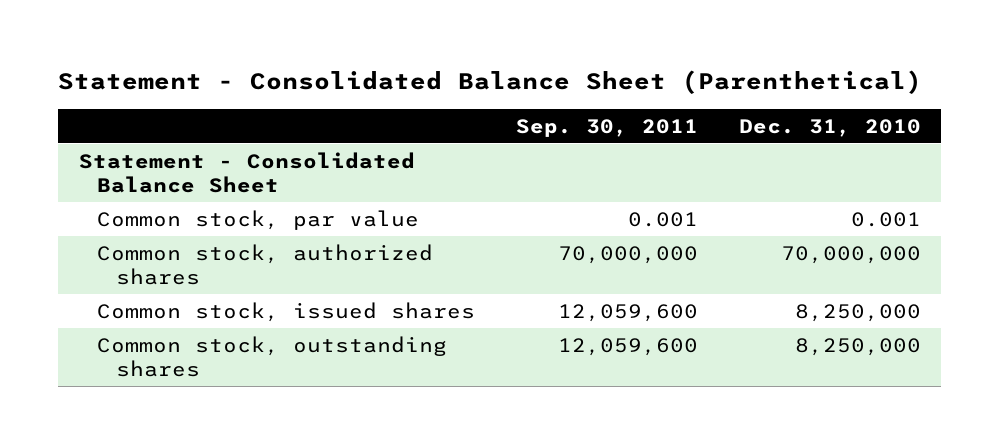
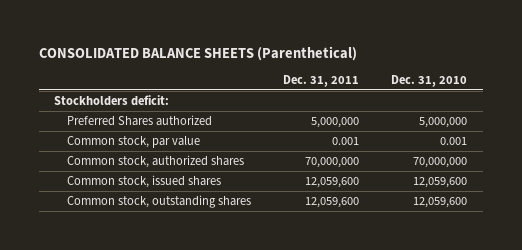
- Statement - Consolidated Balance Sheet (Parenthetical)
+ CONSOLIDATED BALANCE SHEETS (Parenthetical)
- | Sep. 30, 2011 | Dec. 31, 2010
+ | Dec. 31, 2011 | Dec. 31, 2010
- Statement - Consolidated Balance Sheet
+ Stockholders deficit:
+ Preferred Shares authorized | 5,000,000 | 5,000,000
- Common stock, issued shares | 12,059,600 | 8,250,000
- Common stock, outstanding shares | 12,059,600 | 8,250,000
+ Common stock, issued shares | 12,059,600 | 12,059,600
+ Common stock, outstanding shares | 12,059,600 | 12,059,600

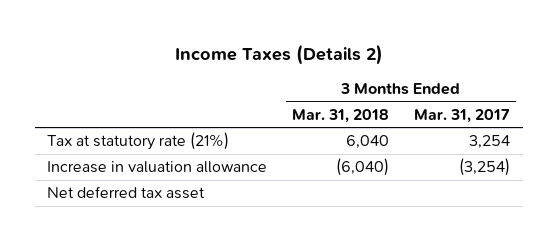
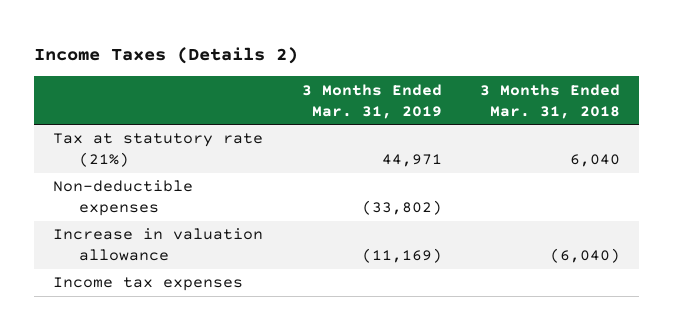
- | 3 Months Ended Mar. 31, 2018 | 3 Months Ended Mar. 31, 2017
+ | 3 Months Ended Mar. 31, 2019 | 3 Months Ended Mar. 31, 2018
+ Non-deductible expenses | (33,802) |
- Net deferred tax asset
+ Income tax expenses

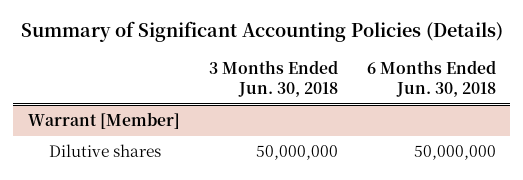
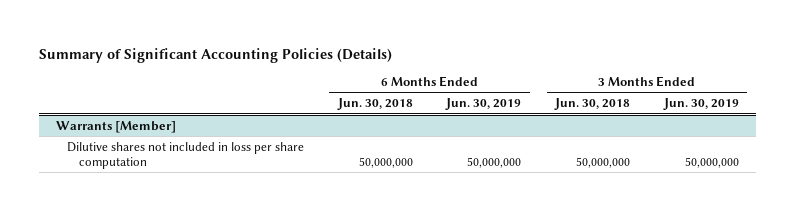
- | 3 Months Ended Jun. 30, 2018 | 6 Months Ended Jun. 30, 2018
+ | 6 Months Ended Jun. 30, 2018 | 6 Months Ended Jun. 30, 2019 | 3 Months Ended Jun. 30, 2018 | 3 Months Ended Jun. 30, 2019
- Warrant [Member]
- Dilutive shares | 50,000,000 | 50,000,000
+ Warrants [Member]
+ Dilutive shares not included in loss per share computation | 50,000,000 | 50,000,000 | 50,000,000 | 50,000,000

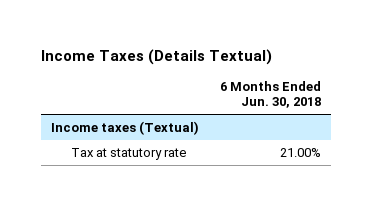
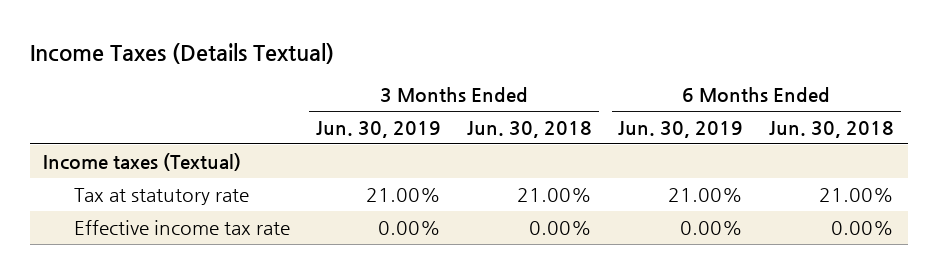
- | 6 Months Ended Jun. 30, 2018
+ | 3 Months Ended Jun. 30, 2019 | 3 Months Ended Jun. 30, 2018 | 6 Months Ended Jun. 30, 2019 | 6 Months Ended Jun. 30, 2018
+ Effective income tax rate | 0.00% | 0.00% | 0.00% | 0.00%

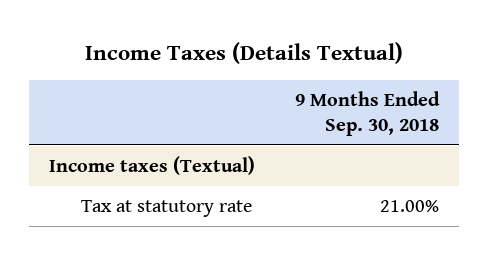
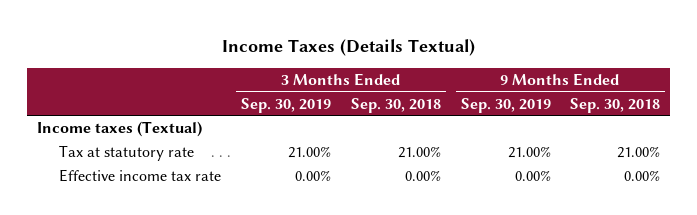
- | 9 Months Ended Sep. 30, 2018
+ | 3 Months Ended Sep. 30, 2019 | 3 Months Ended Sep. 30, 2018 | 9 Months Ended Sep. 30, 2019 | 9 Months Ended Sep. 30, 2018
+ Effective income tax rate | 0.00% | 0.00% | 0.00% | 0.00%

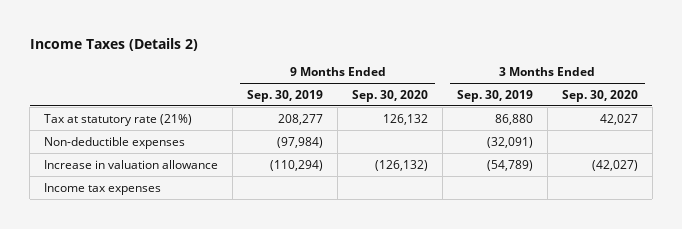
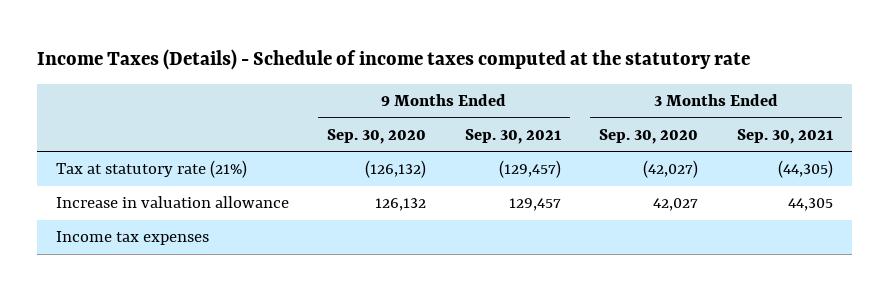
- Income Taxes (Details 2)
+ Income Taxes (Details) - Schedule of income taxes computed at the statutory rate
- | 9 Months Ended Sep. 30, 2019 | 9 Months Ended Sep. 30, 2020 | 3 Months Ended Sep. 30, 2019 | 3 Months Ended Sep. 30, 2020
+ | 9 Months Ended Sep. 30, 2020 | 9 Months Ended Sep. 30, 2021 | 3 Months Ended Sep. 30, 2020 | 3 Months Ended Sep. 30, 2021
- Tax at statutory rate (21%) | 208,277 | 126,132 | 86,880 | 42,027
- Non-deductible expenses | (97,984) | | (32,091) |
- Increase in valuation allowance | (110,294) | (126,132) | (54,789) | (42,027)
+ Tax at statutory rate (21%) | (126,132) | (129,457) | (42,027) | (44,305)
+ Increase in valuation allowance | 126,132 | 129,457 | 42,027 | 44,305

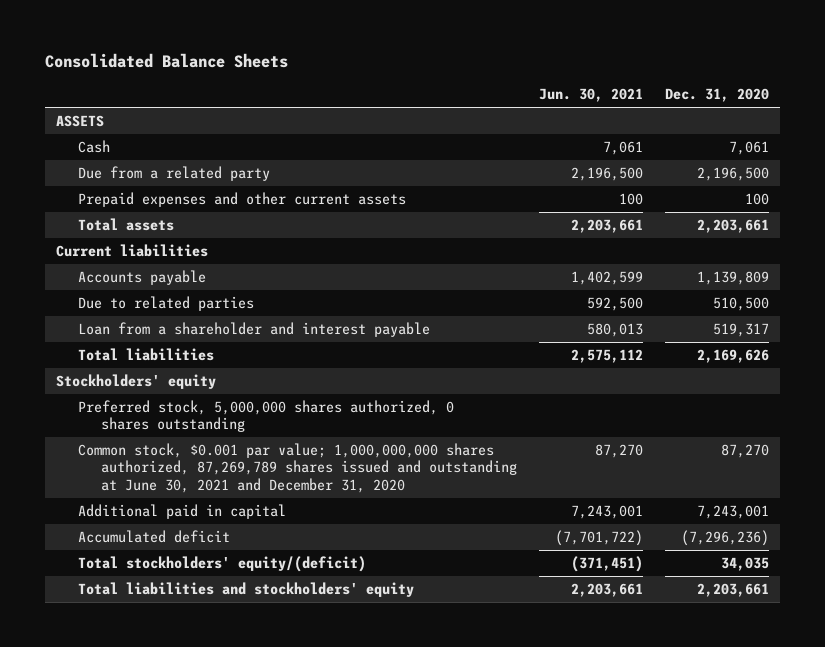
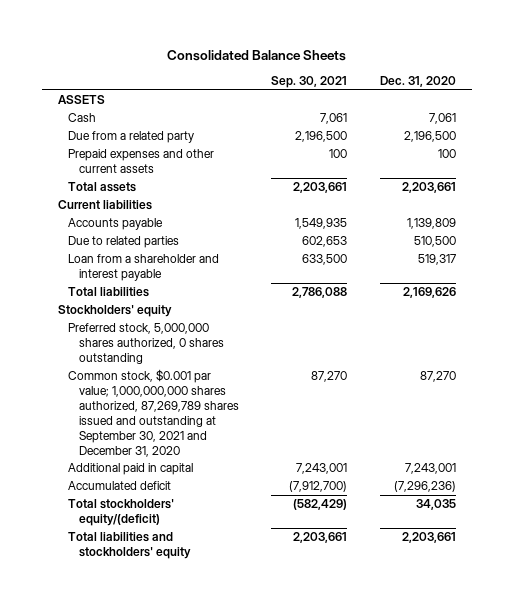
- | Jun. 30, 2021 | Dec. 31, 2020
+ | Sep. 30, 2021 | Dec. 31, 2020
- Common stock, $0.001 par value; 1,000,000,000 shares authorized, 87,269,789 shares issued and outstanding at June 30, 2021 and December 31, 2020 | 87,270 | 87,270
+ Common stock, $0.001 par value; 1,000,000,000 shares authorized, 87,269,789 shares issued and outstanding at September 30, 2021 and December 31, 2020 | 87,270 | 87,270

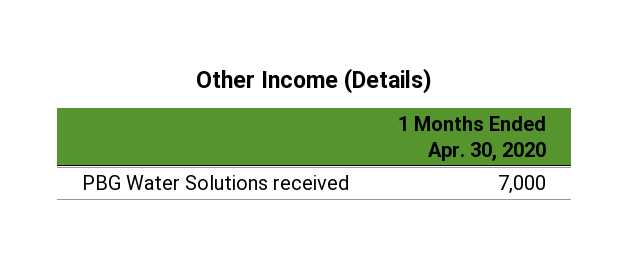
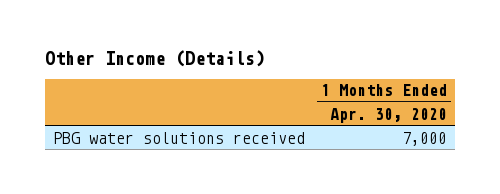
- PBG Water Solutions received | 7,000
+ PBG water solutions received | 7,000

